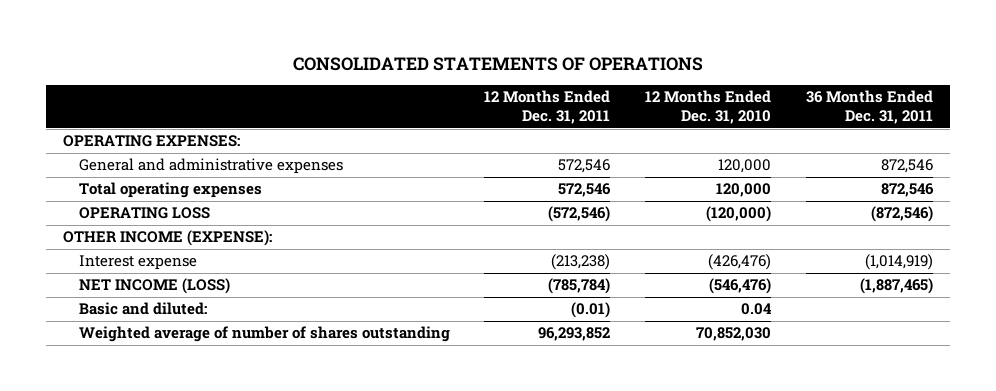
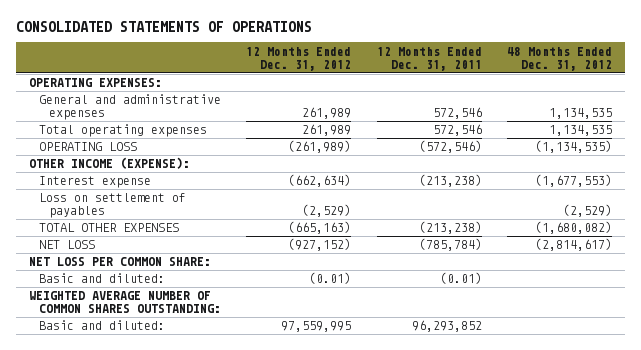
- | 12 Months Ended Dec. 31, 2011 | 12 Months Ended Dec. 31, 2010 | 36 Months Ended Dec. 31, 2011
+ | 12 Months Ended Dec. 31, 2012 | 12 Months Ended Dec. 31, 2011 | 48 Months Ended Dec. 31, 2012
- NET INCOME (LOSS) | (785,784) | (546,476) | (1,887,465)
+ Loss on settlement of payables | (2,529) | | (2,529)
+ TOTAL OTHER EXPENSES | (665,163) | (213,238) | (1,680,082)
+ NET LOSS | (927,152) | (785,784) | (2,814,617)
+ NET LOSS PER COMMON SHARE:
- Weighted average of number of shares outstanding | 96,293,852 | 70,852,030 |
+ WEIGHTED AVERAGE NUMBER OF COMMON SHARES OUTSTANDING:
+ Basic and diluted: | 97,559,995 | 96,293,852 |

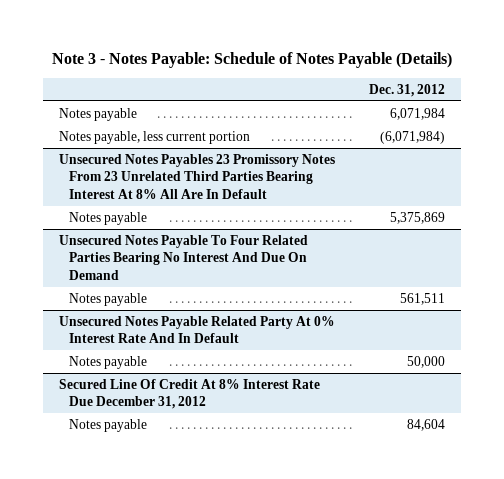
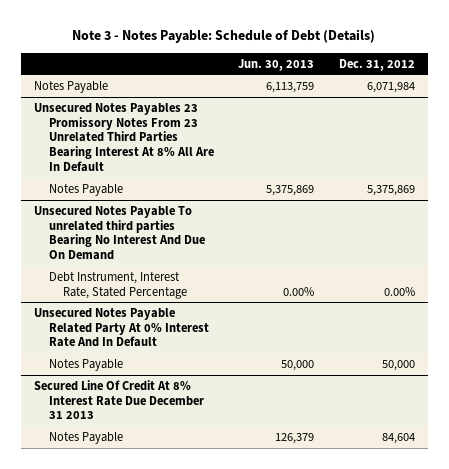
- Note 3 - Notes Payable: Schedule of Notes Payable (Details)
+ Note 3 - Notes Payable: Schedule of Debt (Details)
- | Dec. 31, 2012
+ | Jun. 30, 2013 | Dec. 31, 2012
- Notes payable | 6,071,984
- Notes payable, less current portion | (6,071,984)
+ Notes Payable | 6,113,759 | 6,071,984
@ Unsecured Notes Payables 23 Promissory Notes From 23 Unrelated Third Parties Bearing Interest At 8% All Are In Default
- Notes payable | 5,375,869
- Unsecured Notes Payable To Four Related Parties Bearing No Interest And Due On Demand
- Notes payable | 561,511
@ Unsecured Notes Payables 23 Promissory Notes From 23 Unrelated Third Parties Bearing Interest At 8% All Are In Default
+ Notes Payable | 5,375,869 | 5,375,869
+ Unsecured Notes Payable To unrelated third parties Bearing No Interest And Due On Demand
+ Debt Instrument, Interest Rate, Stated Percentage | 0.00% | 0.00%
@ Unsecured Notes Payable Related Party At 0% Interest Rate And In Default
- Notes payable | 50,000
- Secured Line Of Credit At 8% Interest Rate Due December 31, 2012
- Notes payable | 84,604
@ Unsecured Notes Payable Related Party At 0% Interest Rate And In Default
+ Notes Payable | 50,000 | 50,000
+ Secured Line Of Credit At 8% Interest Rate Due December 31 2013
+ Notes Payable | 126,379 | 84,604

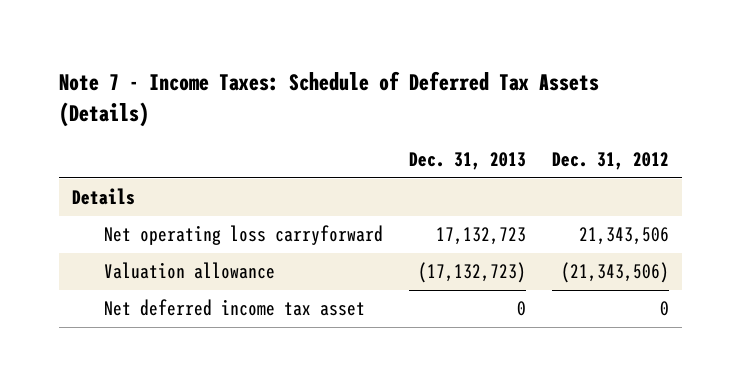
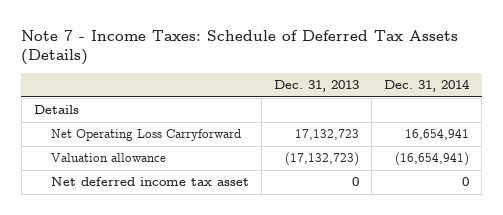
- | Dec. 31, 2013 | Dec. 31, 2012
+ | Dec. 31, 2013 | Dec. 31, 2014
- Net operating loss carryforward | 17,132,723 | 21,343,506
+ Net Operating Loss Carryforward | 17,132,723 | 16,654,941

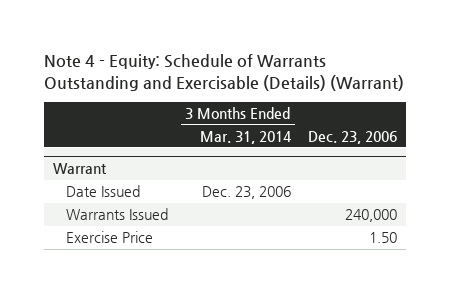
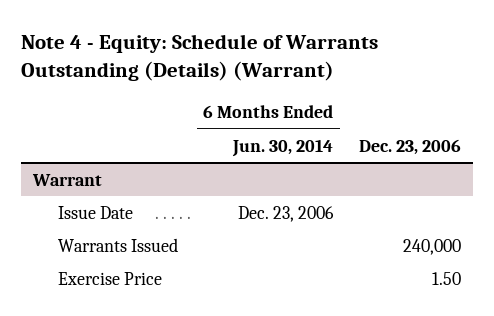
- Note 4 - Equity: Schedule of Warrants Outstanding and Exercisable (Details) (Warrant)
+ Note 4 - Equity: Schedule of Warrants Outstanding (Details) (Warrant)
- | 3 Months Ended Mar. 31, 2014 | Dec. 23, 2006
+ | 6 Months Ended Jun. 30, 2014 | Dec. 23, 2006
@ Warrant
- Date Issued | Dec. 23, 2006 |
+ Issue Date | Dec. 23, 2006 |

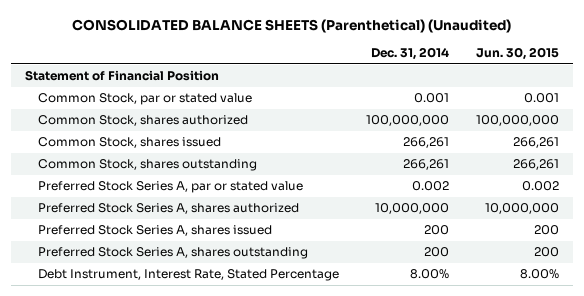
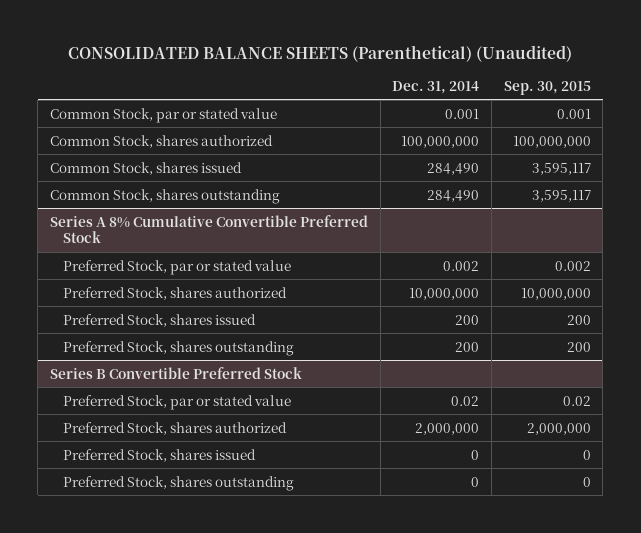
- | Dec. 31, 2014 | Jun. 30, 2015
+ | Dec. 31, 2014 | Sep. 30, 2015
- Statement of Financial Position
- Common Stock, shares issued | 266,261 | 266,261
- Common Stock, shares outstanding | 266,261 | 266,261
- Preferred Stock Series A, par or stated value | 0.002 | 0.002
- Preferred Stock Series A, shares authorized | 10,000,000 | 10,000,000
- Preferred Stock Series A, shares issued | 200 | 200
- Preferred Stock Series A, shares outstanding | 200 | 200
- Debt Instrument, Interest Rate, Stated Percentage | 8.00% | 8.00%
+ Common Stock, shares issued | 284,490 | 3,595,117
+ Common Stock, shares outstanding | 284,490 | 3,595,117
+ Series A 8% Cumulative Convertible Preferred Stock
+ Preferred Stock, par or stated value | 0.002 | 0.002
+ Preferred Stock, shares authorized | 10,000,000 | 10,000,000
+ Preferred Stock, shares issued | 200 | 200
+ Preferred Stock, shares outstanding | 200 | 200
+ Series B Convertible Preferred Stock
+ Preferred Stock, par or stated value | 0.02 | 0.02
+ Preferred Stock, shares authorized | 2,000,000 | 2,000,000
+ Preferred Stock, shares issued | 0 | 0
+ Preferred Stock, shares outstanding | 0 | 0

